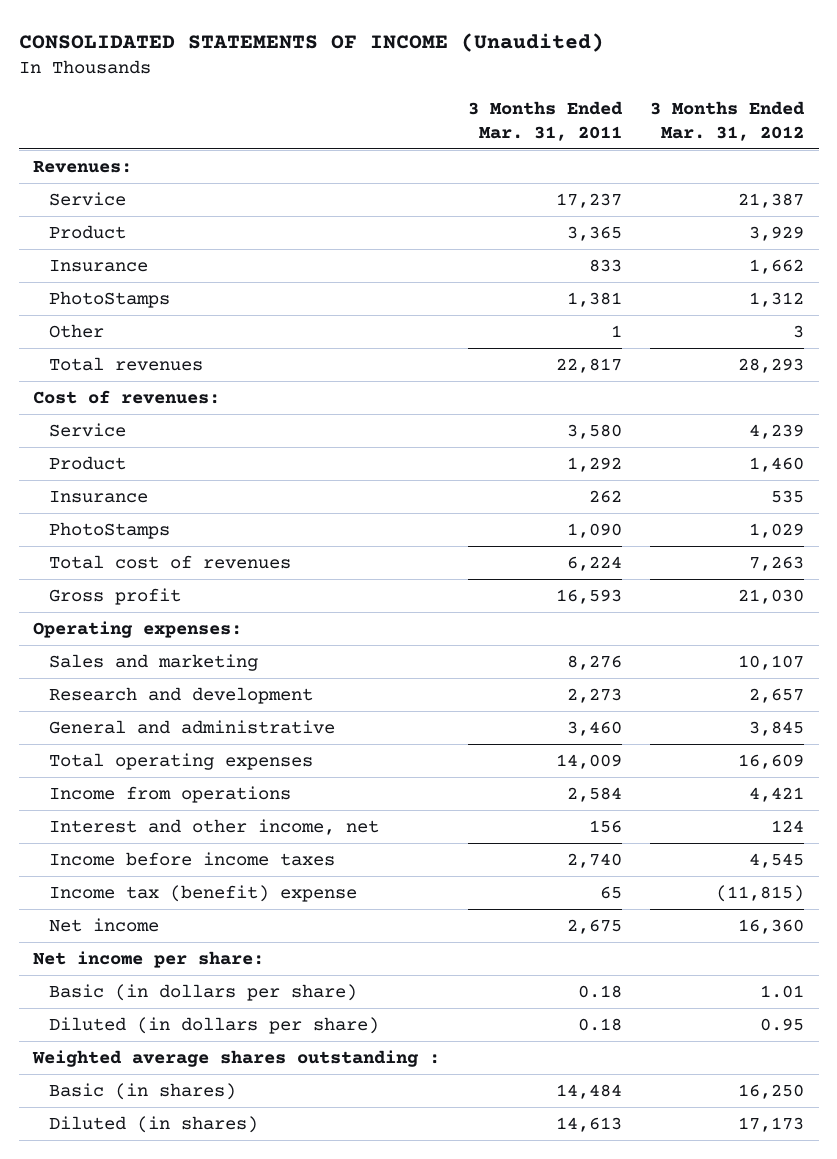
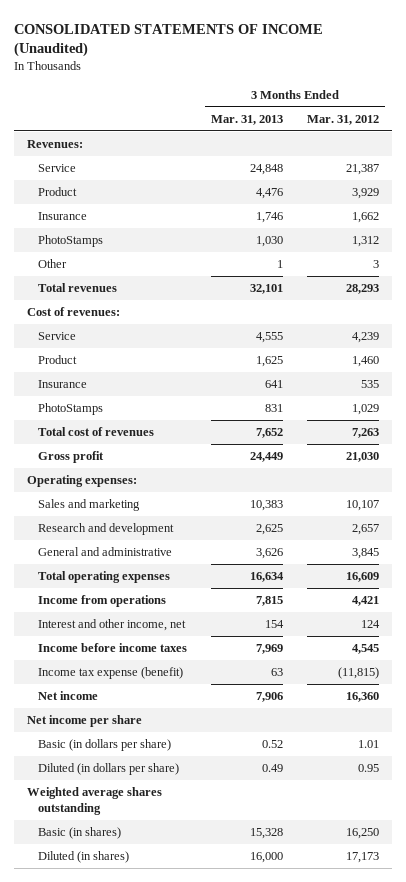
- | 3 Months Ended Mar. 31, 2011 | 3 Months Ended Mar. 31, 2012
+ | 3 Months Ended Mar. 31, 2013 | 3 Months Ended Mar. 31, 2012
- Income tax (benefit) expense | 65 | (11,815)
+ Income tax expense (benefit) | 63 | (11,815)
- Net income per share:
+ Net income per share
- Weighted average shares outstanding :
+ Weighted average shares outstanding

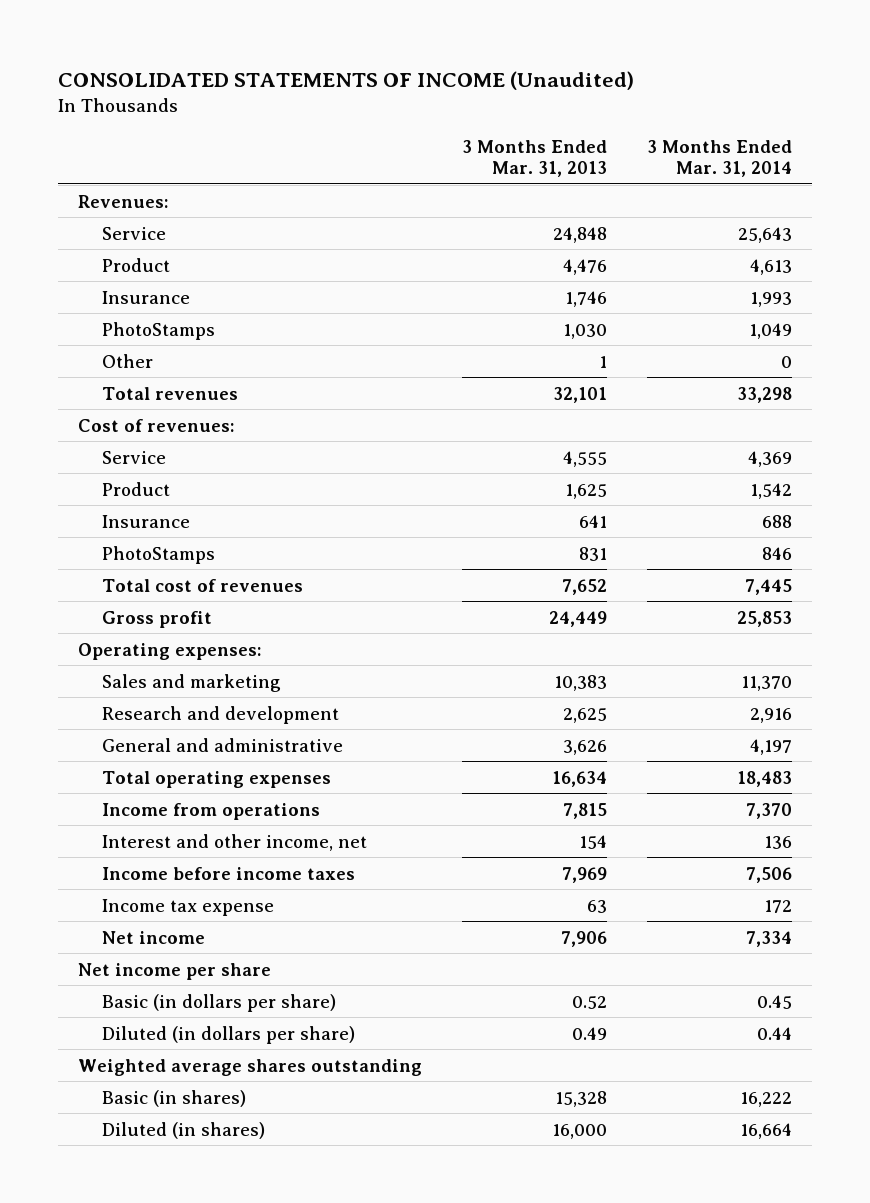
- | 3 Months Ended Mar. 31, 2013 | 3 Months Ended Mar. 31, 2012
+ | 3 Months Ended Mar. 31, 2013 | 3 Months Ended Mar. 31, 2014
- Income tax expense (benefit) | 63 | (11,815)
+ Income tax expense | 63 | 172

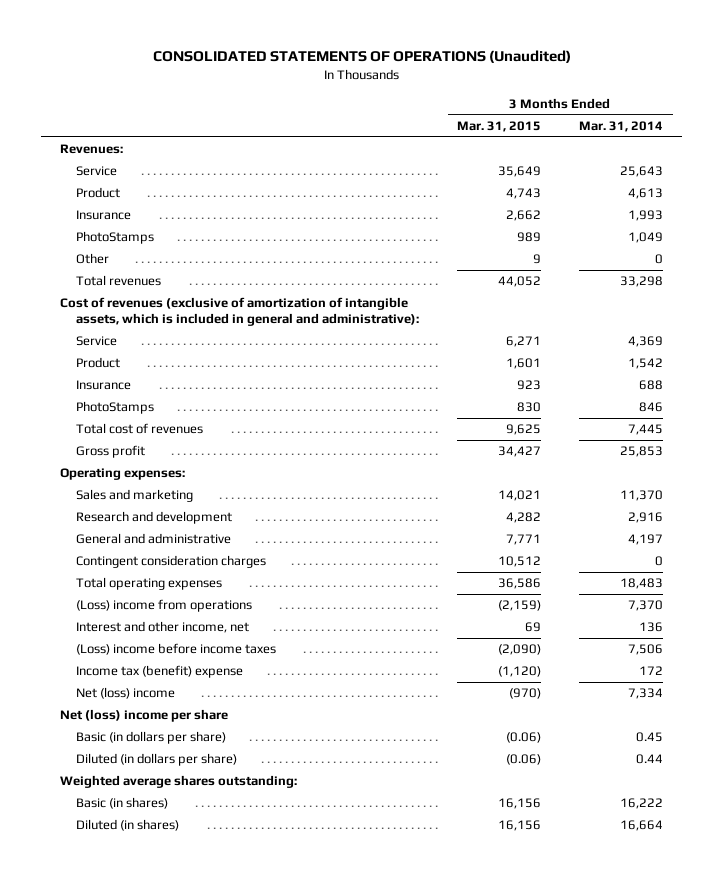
- CONSOLIDATED STATEMENTS OF INCOME (Unaudited)
+ CONSOLIDATED STATEMENTS OF OPERATIONS (Unaudited)
- | 3 Months Ended Mar. 31, 2013 | 3 Months Ended Mar. 31, 2014
+ | 3 Months Ended Mar. 31, 2015 | 3 Months Ended Mar. 31, 2014
- Cost of revenues:
+ Cost of revenues (exclusive of amortization of intangible assets, which is included in general and administrative):
+ Contingent consideration charges | 10,512 | 0
- Income from operations | 7,815 | 7,370
+ (Loss) income from operations | (2,159) | 7,370
- Income before income taxes | 7,969 | 7,506
- Income tax expense | 63 | 172
- Net income | 7,906 | 7,334
- Net income per share
+ (Loss) income before income taxes | (2,090) | 7,506
+ Income tax (benefit) expense | (1,120) | 172
+ Net (loss) income | (970) | 7,334
+ Net (loss) income per share
- Weighted average shares outstanding
+ Weighted average shares outstanding:

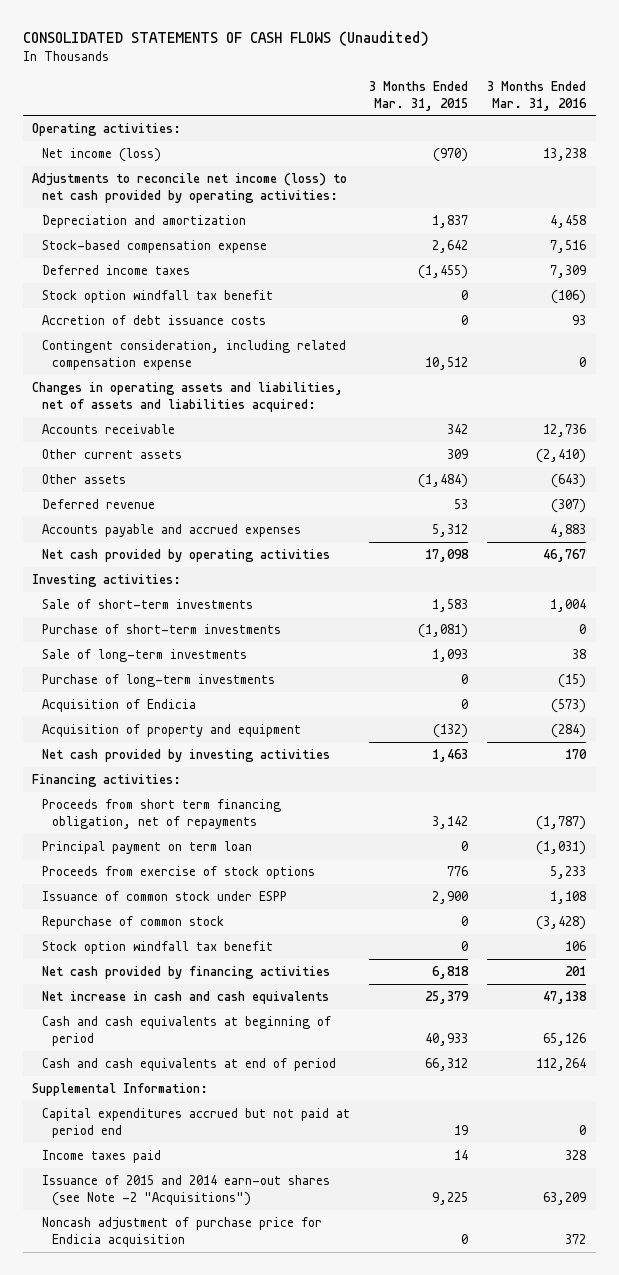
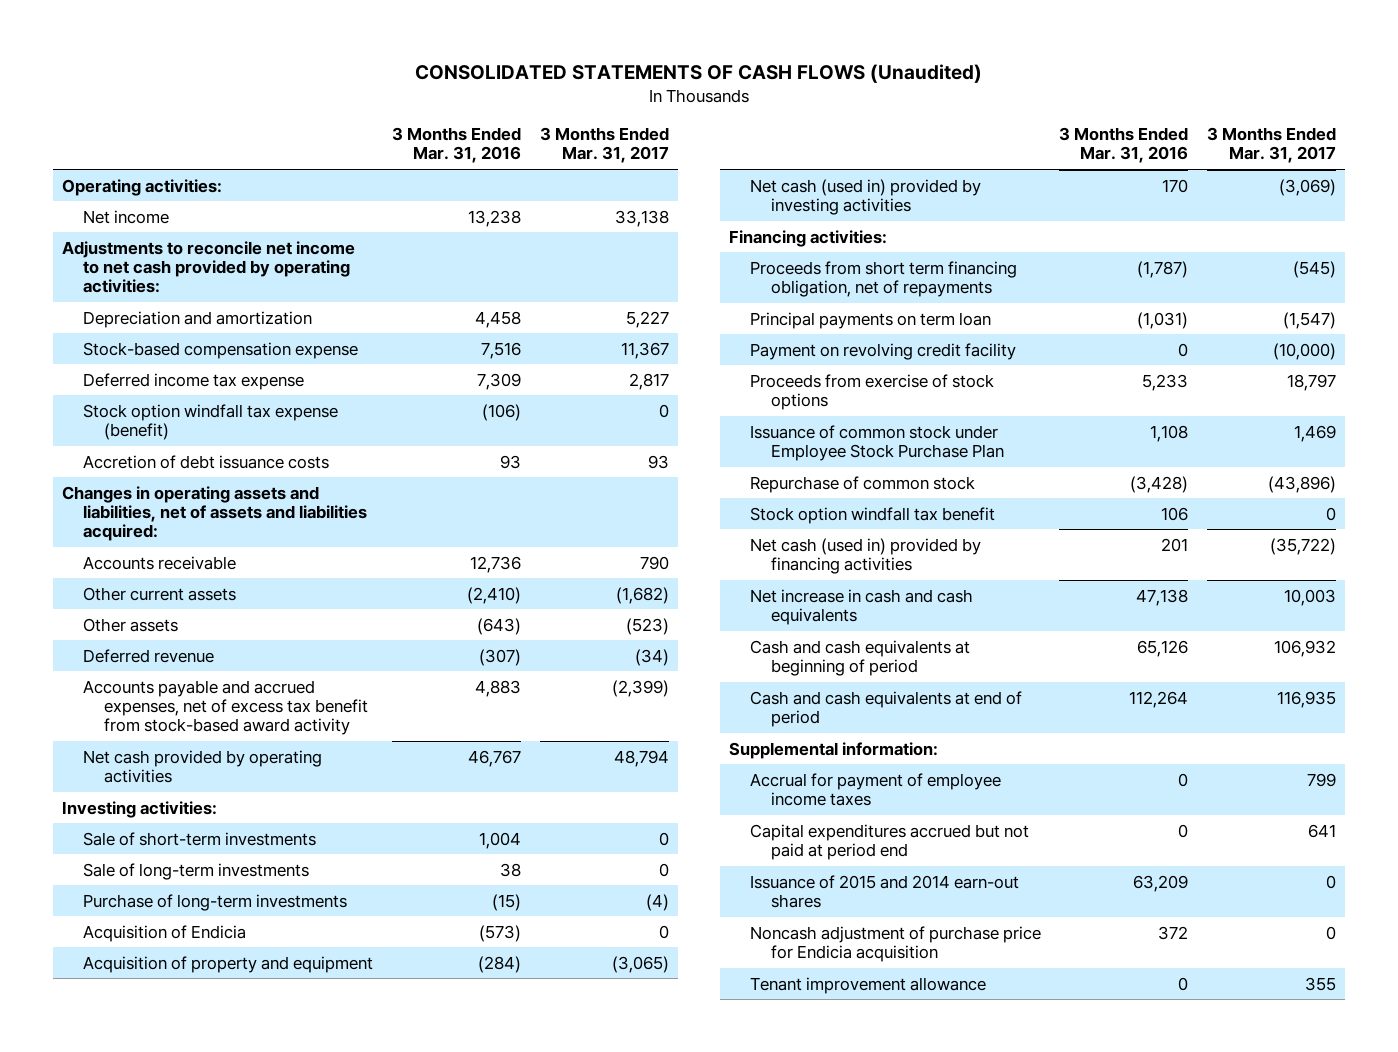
- | 3 Months Ended Mar. 31, 2015 | 3 Months Ended Mar. 31, 2016
+ | 3 Months Ended Mar. 31, 2016 | 3 Months Ended Mar. 31, 2017
- Net income (loss) | (970) | 13,238
- Adjustments to reconcile net income (loss) to net cash provided by operating activities:
+ Net income | 13,238 | 33,138
+ Adjustments to reconcile net income to net cash provided by operating activities:
- Deferred income taxes | (1,455) | 7,309
- Stock option windfall tax benefit | 0 | (106)
+ Deferred income tax expense | 7,309 | 2,817
+ Stock option windfall tax expense (benefit) | (106) | 0
- Contingent consideration, including related compensation expense | 10,512 | 0
- Accounts payable and accrued expenses | 5,312 | 4,883
+ Accounts payable and accrued expenses, net of excess tax benefit from stock-based award activity | 4,883 | (2,399)
- Purchase of short-term investments | (1,081) | 0
- Net cash provided by investing activities | 1,463 | 170
+ Net cash (used in) provided by investing activities | 170 | (3,069)
- Principal payment on term loan | 0 | (1,031)
+ Principal payments on term loan | (1,031) | (1,547)
+ Payment on revolving credit facility | 0 | (10,000)
- Issuance of common stock under ESPP | 2,900 | 1,108
+ Issuance of common stock under Employee Stock Purchase Plan | 1,108 | 1,469
- Net cash provided by financing activities | 6,818 | 201
+ Net cash (used in) provided by financing activities | 201 | (35,722)
- Supplemental Information:
+ Supplemental information:
+ Accrual for payment of employee income taxes | 0 | 799
- Income taxes paid | 14 | 328
- Issuance of 2015 and 2014 earn-out shares (see Note -2 "Acquisitions") | 9,225 | 63,209
+ Issuance of 2015 and 2014 earn-out shares | 63,209 | 0
+ Tenant improvement allowance | 0 | 355

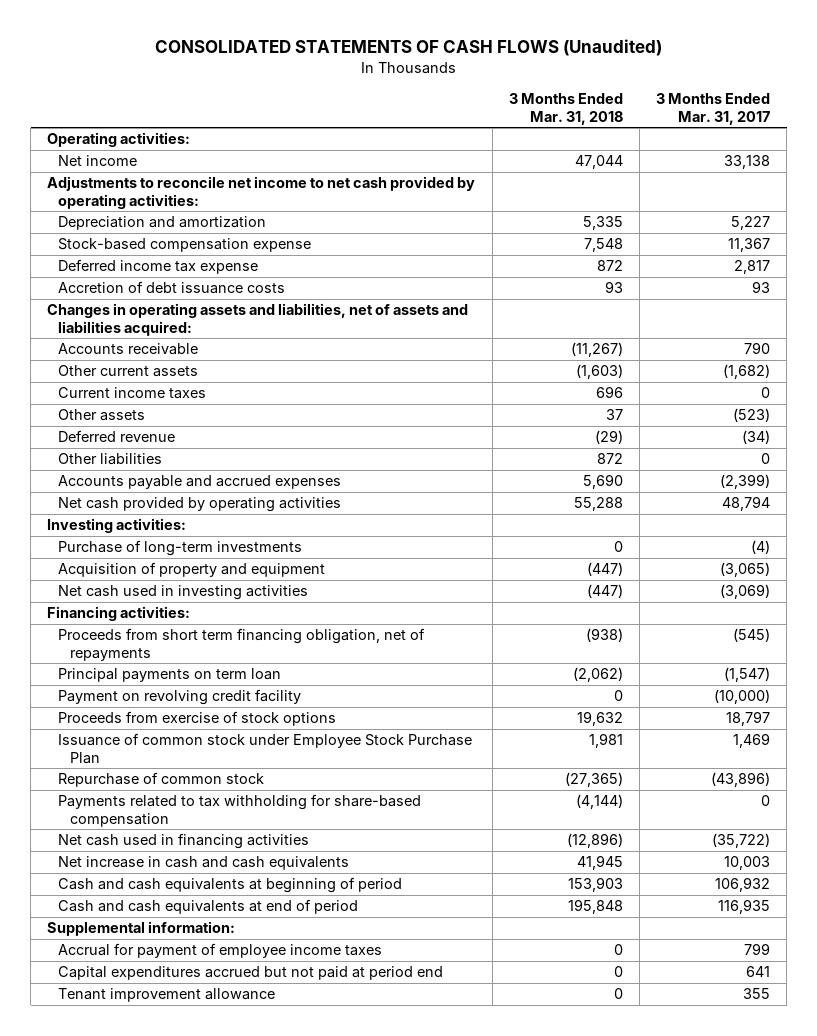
- | 3 Months Ended Mar. 31, 2016 | 3 Months Ended Mar. 31, 2017
+ | 3 Months Ended Mar. 31, 2018 | 3 Months Ended Mar. 31, 2017
- Stock option windfall tax expense (benefit) | (106) | 0
+ Current income taxes | 696 | 0
- Accounts payable and accrued expenses, net of excess tax benefit from stock-based award activity | 4,883 | (2,399)
+ Other liabilities | 872 | 0
+ Accounts payable and accrued expenses | 5,690 | (2,399)
- Sale of short-term investments | 1,004 | 0
- Sale of long-term investments | 38 | 0
- Acquisition of Endicia | (573) | 0
- Net cash (used in) provided by investing activities | 170 | (3,069)
+ Net cash used in investing activities | (447) | (3,069)
- Stock option windfall tax benefit | 106 | 0
- Net cash (used in) provided by financing activities | 201 | (35,722)
+ Payments related to tax withholding for share-based compensation | (4,144) | 0
+ Net cash used in financing activities | (12,896) | (35,722)
- Issuance of 2015 and 2014 earn-out shares | 63,209 | 0
- Noncash adjustment of purchase price for Endicia acquisition | 372 | 0

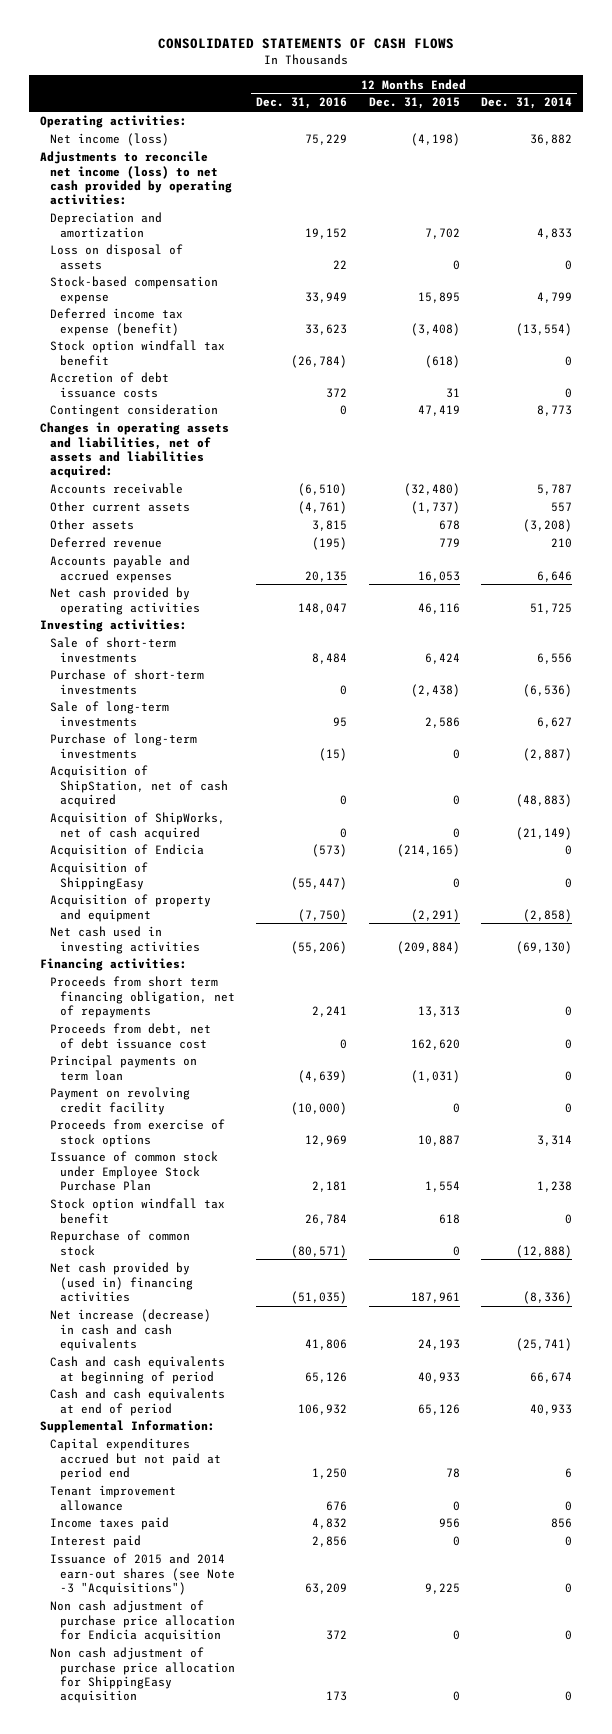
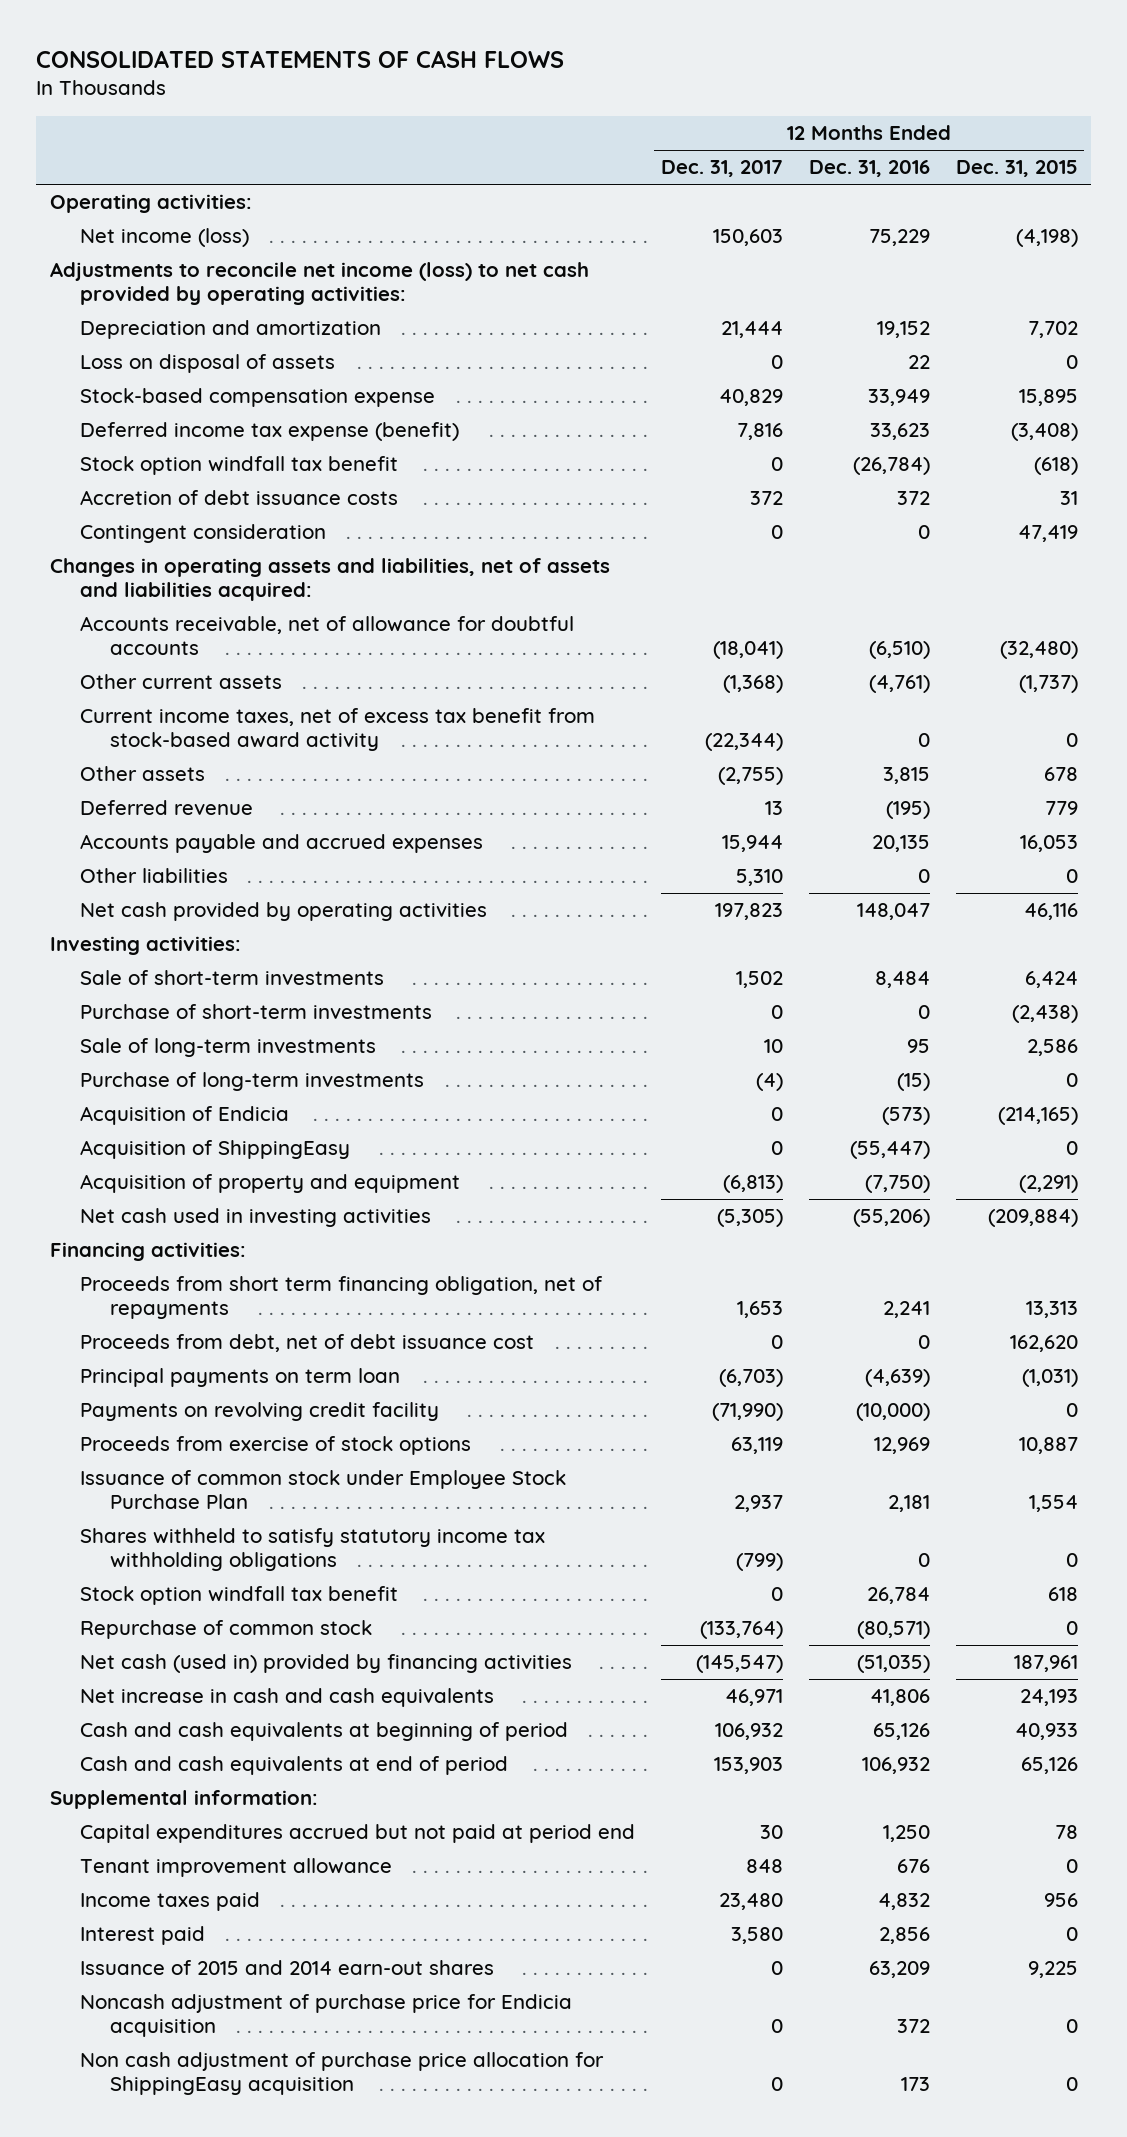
- | 12 Months Ended Dec. 31, 2016 | 12 Months Ended Dec. 31, 2015 | 12 Months Ended Dec. 31, 2014
+ | 12 Months Ended Dec. 31, 2017 | 12 Months Ended Dec. 31, 2016 | 12 Months Ended Dec. 31, 2015
- Accounts receivable | (6,510) | (32,480) | 5,787
+ Accounts receivable, net of allowance for doubtful accounts | (18,041) | (6,510) | (32,480)
+ Current income taxes, net of excess tax benefit from stock-based award activity | (22,344) | 0 | 0
+ Other liabilities | 5,310 | 0 | 0
- Acquisition of ShipStation, net of cash acquired | 0 | 0 | (48,883)
- Acquisition of ShipWorks, net of cash acquired | 0 | 0 | (21,149)
- Payment on revolving credit facility | (10,000) | 0 | 0
+ Payments on revolving credit facility | (71,990) | (10,000) | 0
+ Shares withheld to satisfy statutory income tax withholding obligations | (799) | 0 | 0
- Net cash provided by (used in) financing activities | (51,035) | 187,961 | (8,336)
- Net increase (decrease) in cash and cash equivalents | 41,806 | 24,193 | (25,741)
+ Net cash (used in) provided by financing activities | (145,547) | (51,035) | 187,961
+ Net increase in cash and cash equivalents | 46,971 | 41,806 | 24,193
- Supplemental Information:
+ Supplemental information:
- Issuance of 2015 and 2014 earn-out shares (see Note -3 "Acquisitions") | 63,209 | 9,225 | 0
- Non cash adjustment of purchase price allocation for Endicia acquisition | 372 | 0 | 0
+ Issuance of 2015 and 2014 earn-out shares | 0 | 63,209 | 9,225
+ Noncash adjustment of purchase price for Endicia acquisition | 0 | 372 | 0

